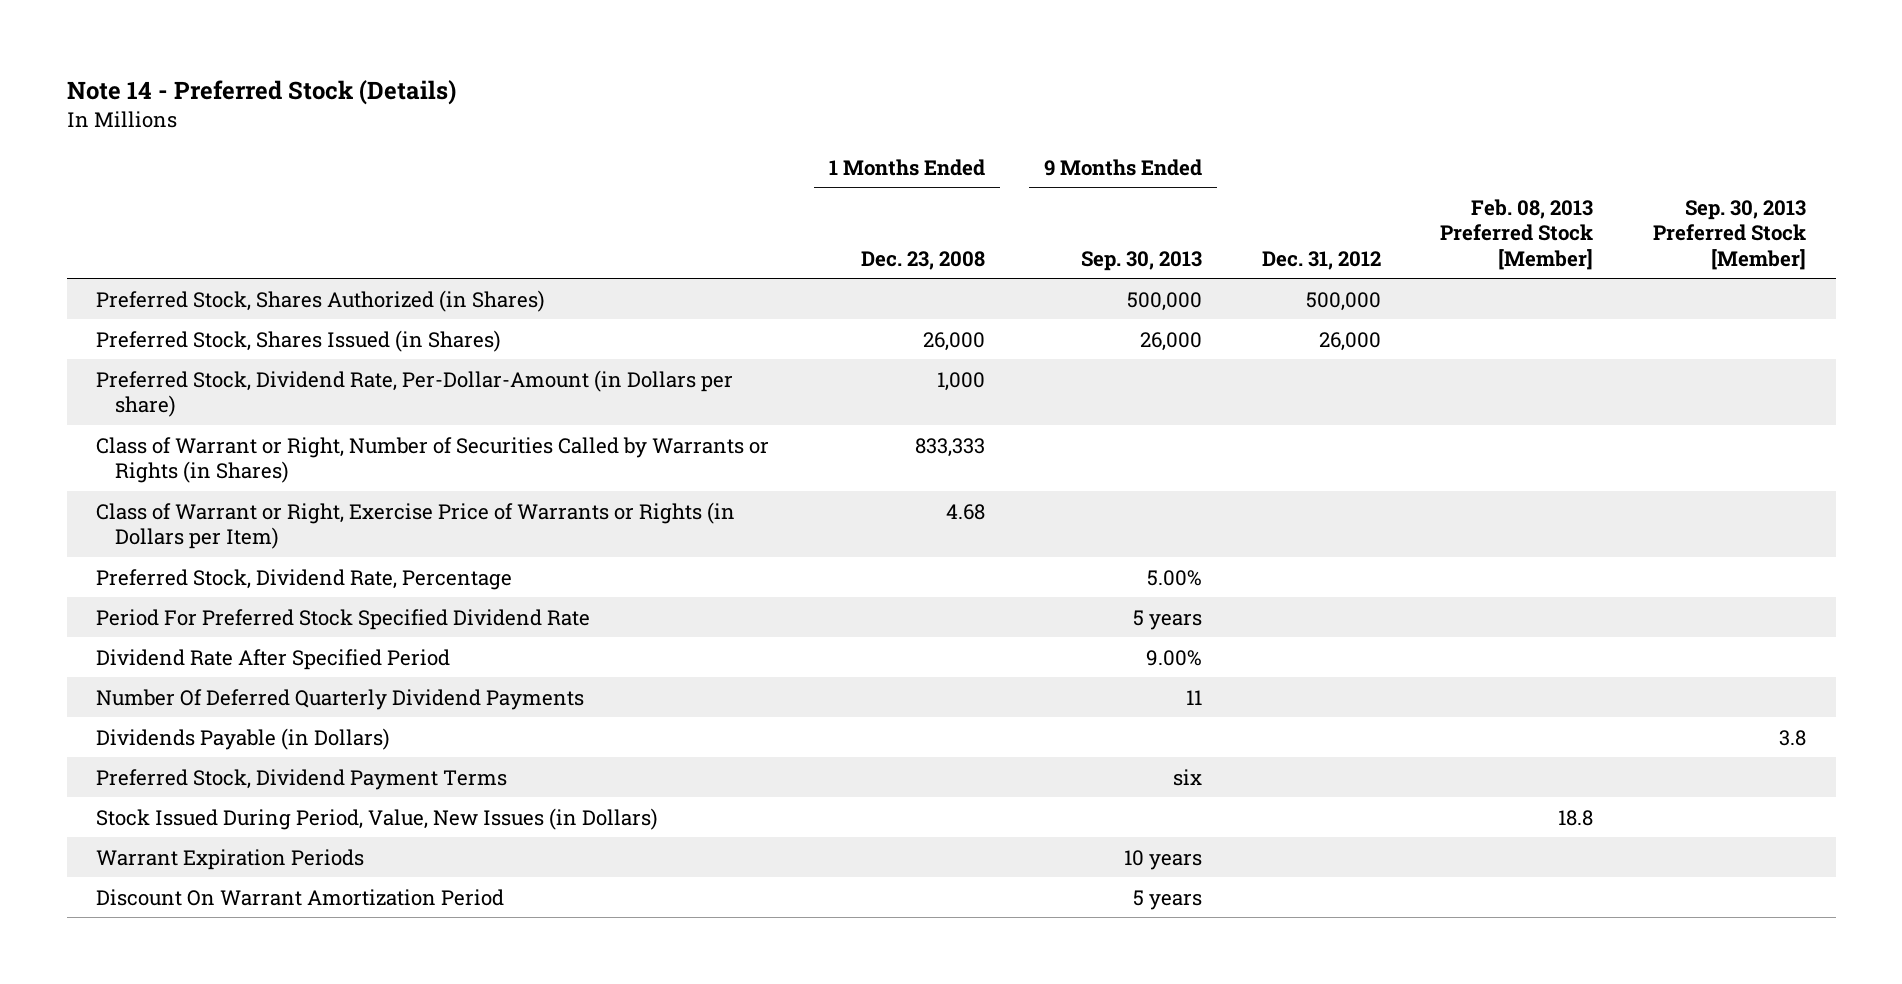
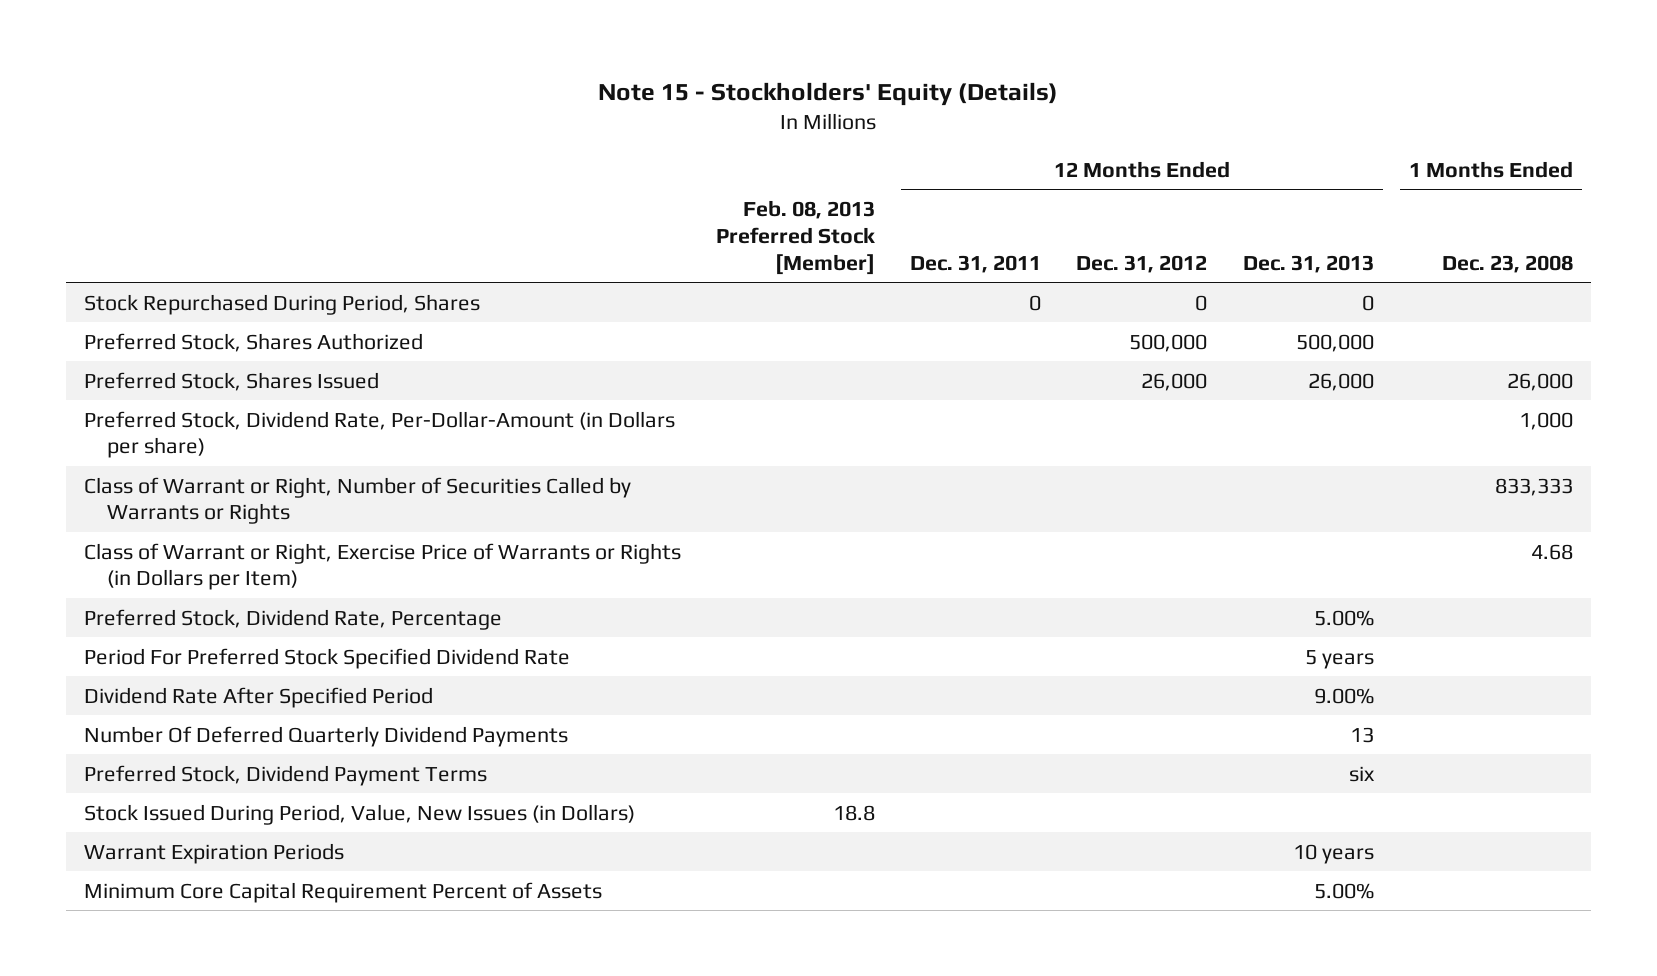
- Note 14 - Preferred Stock (Details)
+ Note 15 - Stockholders' Equity (Details)
- | 1 Months Ended Dec. 23, 2008 | 9 Months Ended Sep. 30, 2013 | Dec. 31, 2012 | Feb. 08, 2013 Preferred Stock [Member] | Sep. 30, 2013 Preferred Stock [Member]
+ | Feb. 08, 2013 Preferred Stock [Member] | 12 Months Ended Dec. 31, 2011 | 12 Months Ended Dec. 31, 2012 | 12 Months Ended Dec. 31, 2013 | 1 Months Ended Dec. 23, 2008
- Preferred Stock, Shares Authorized (in Shares) | | 500,000 | 500,000 | |
- Preferred Stock, Shares Issued (in Shares) | 26,000 | 26,000 | 26,000 | |
+ Stock Repurchased During Period, Shares | | 0 | 0 | 0 |
+ Preferred Stock, Shares Authorized | | | 500,000 | 500,000 |
+ Preferred Stock, Shares Issued | | | 26,000 | 26,000 | 26,000
- Class of Warrant or Right, Number of Securities Called by Warrants or Rights (in Shares) | 833,333 | | | |
+ Class of Warrant or Right, Number of Securities Called by Warrants or Rights | | | | | 833,333
- Dividends Payable (in Dollars) | | | | | 3.8
- Discount On Warrant Amortization Period | | 5 years | | |
+ Minimum Core Capital Requirement Percent of Assets | | | | 5.00% |

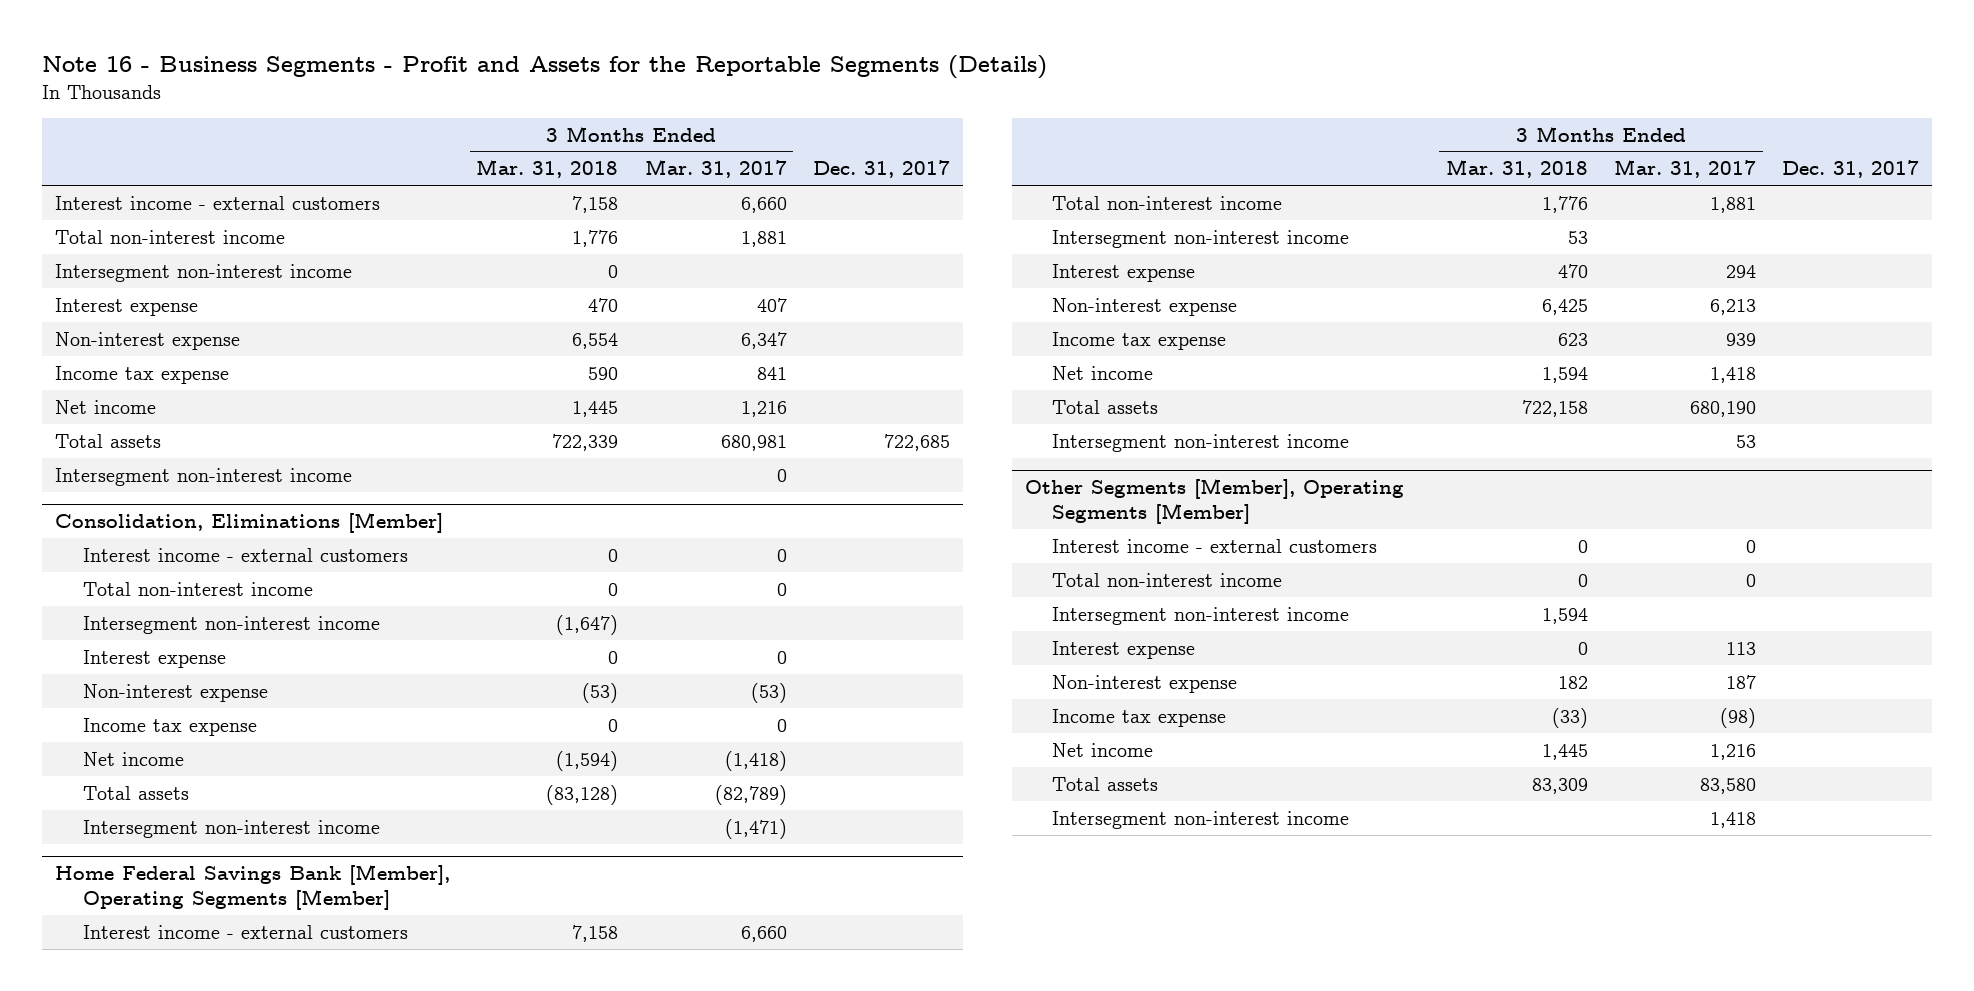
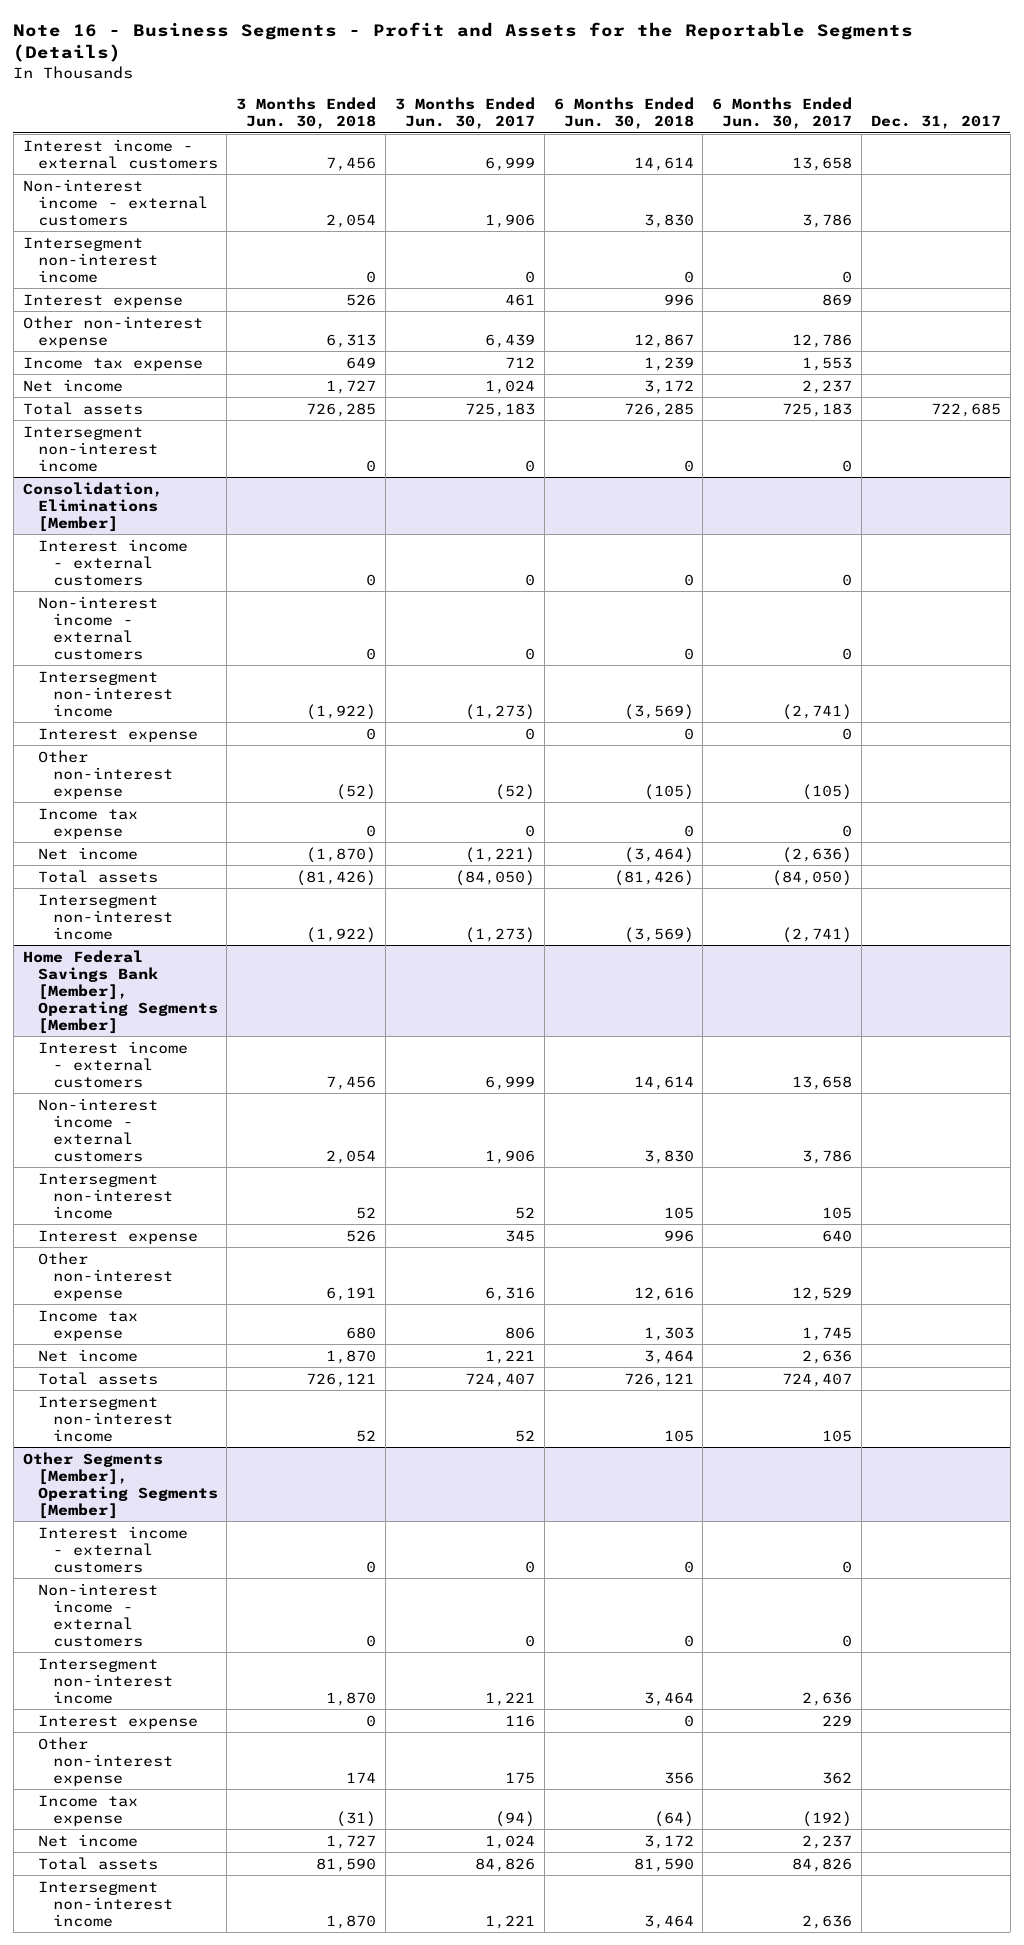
- | 3 Months Ended Mar. 31, 2018 | 3 Months Ended Mar. 31, 2017 | Dec. 31, 2017
+ | 3 Months Ended Jun. 30, 2018 | 3 Months Ended Jun. 30, 2017 | 6 Months Ended Jun. 30, 2018 | 6 Months Ended Jun. 30, 2017 | Dec. 31, 2017
- Total non-interest income | 1,776 | 1,881 |
+ Non-interest income - external customers | 2,054 | 1,906 | 3,830 | 3,786 |
- Non-interest expense | 6,554 | 6,347 |
+ Other non-interest expense | 6,313 | 6,439 | 12,867 | 12,786 |
@ Consolidation, Eliminations [Member]
- Total non-interest income | 0 | 0 |
+ Non-interest income - external customers | 0 | 0 | 0 | 0 |
- Non-interest expense | (53) | (53) |
+ Other non-interest expense | (52) | (52) | (105) | (105) |
@ Home Federal Savings Bank [Member], Operating Segments [Member]
- Total non-interest income | 1,776 | 1,881 |
+ Non-interest income - external customers | 2,054 | 1,906 | 3,830 | 3,786 |
- Non-interest expense | 6,425 | 6,213 |
+ Other non-interest expense | 6,191 | 6,316 | 12,616 | 12,529 |
@ Other Segments [Member], Operating Segments [Member]
- Total non-interest income | 0 | 0 |
+ Non-interest income - external customers | 0 | 0 | 0 | 0 |
- Non-interest expense | 182 | 187 |
+ Other non-interest expense | 174 | 175 | 356 | 362 |

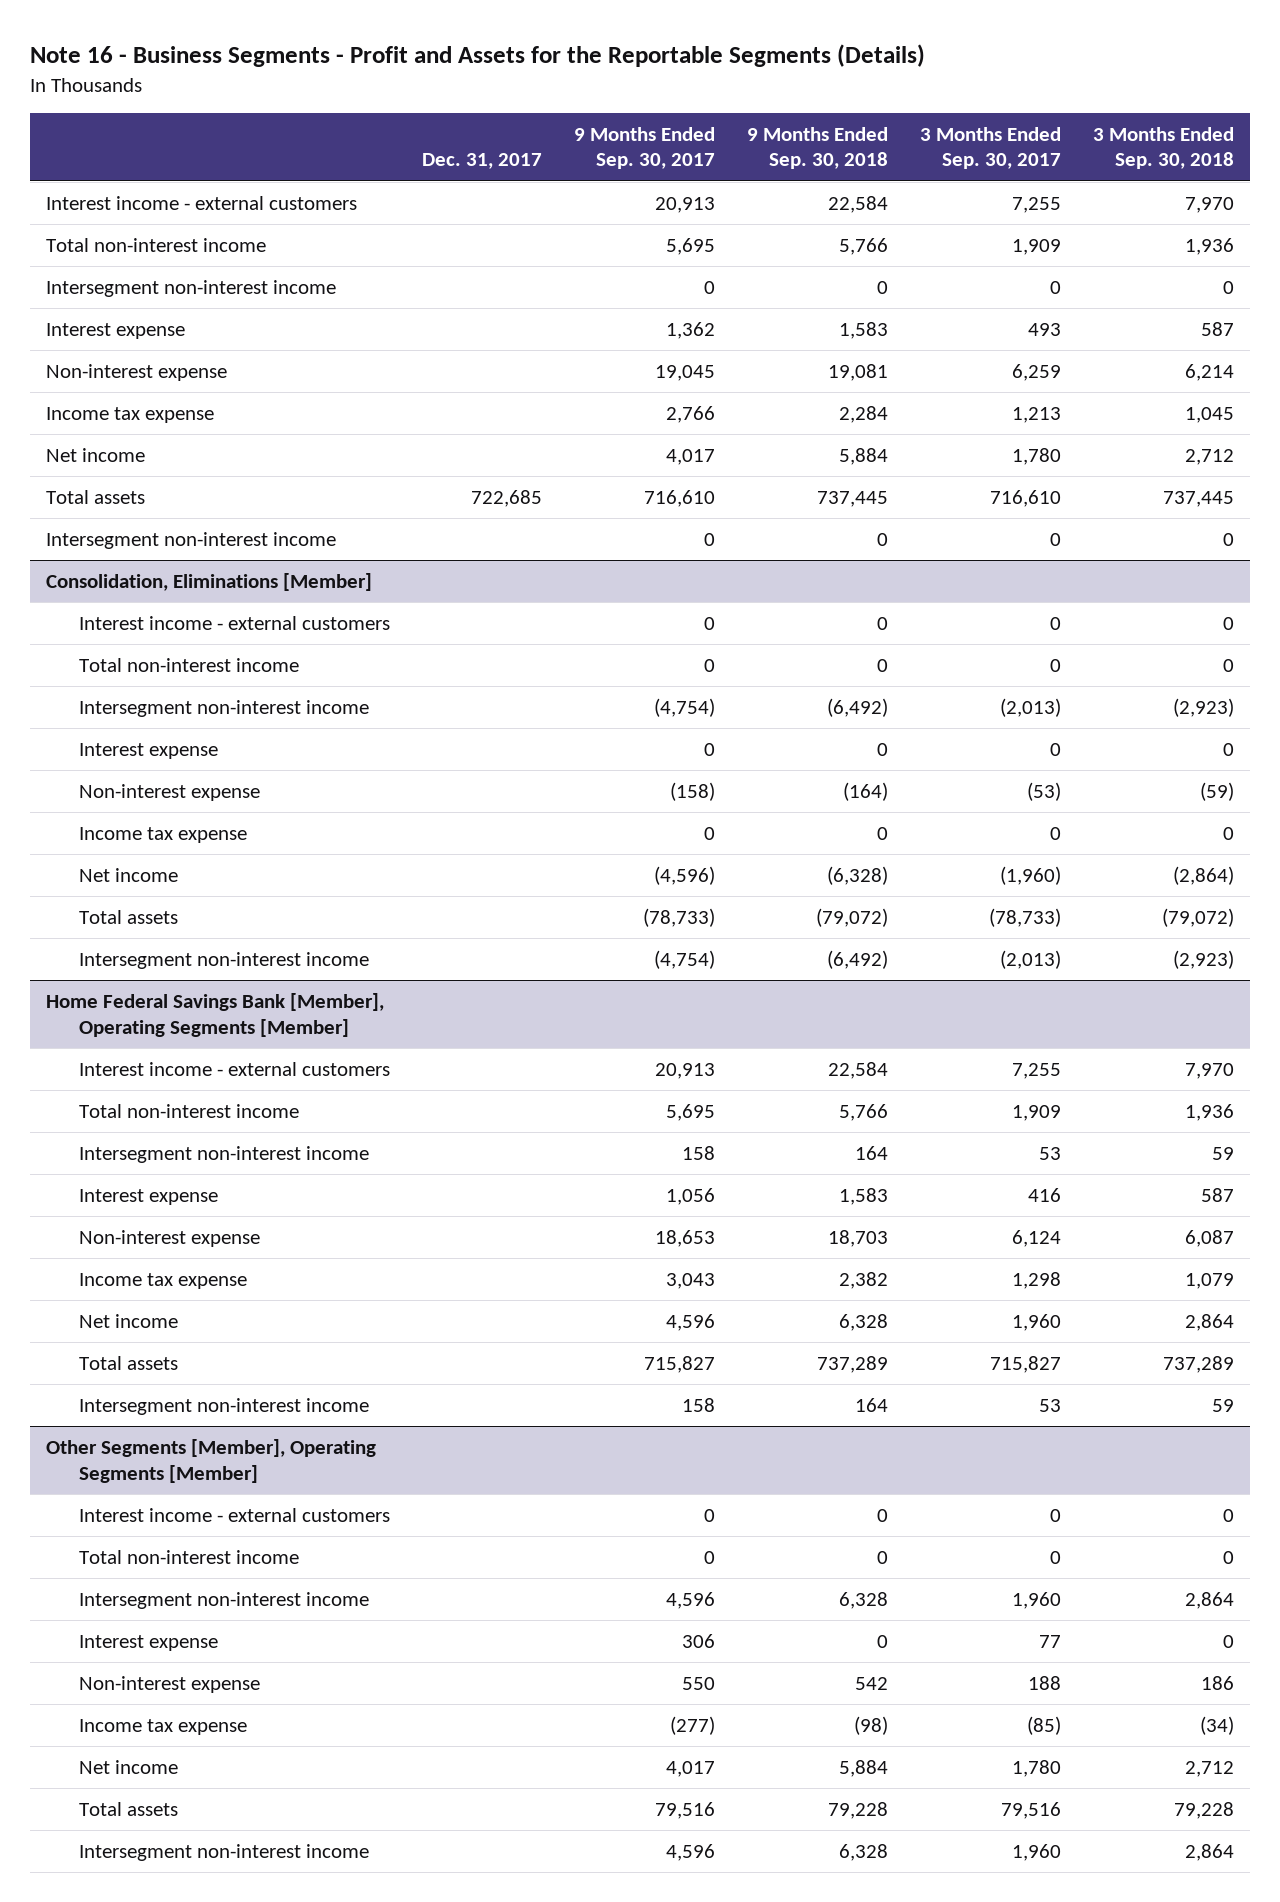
- | 3 Months Ended Jun. 30, 2018 | 3 Months Ended Jun. 30, 2017 | 6 Months Ended Jun. 30, 2018 | 6 Months Ended Jun. 30, 2017 | Dec. 31, 2017
+ | Dec. 31, 2017 | 9 Months Ended Sep. 30, 2017 | 9 Months Ended Sep. 30, 2018 | 3 Months Ended Sep. 30, 2017 | 3 Months Ended Sep. 30, 2018
- Non-interest income - external customers | 2,054 | 1,906 | 3,830 | 3,786 |
+ Total non-interest income | | 5,695 | 5,766 | 1,909 | 1,936
- Other non-interest expense | 6,313 | 6,439 | 12,867 | 12,786 |
+ Non-interest expense | | 19,045 | 19,081 | 6,259 | 6,214
@ Consolidation, Eliminations [Member]
- Non-interest income - external customers | 0 | 0 | 0 | 0 |
+ Total non-interest income | | 0 | 0 | 0 | 0
- Other non-interest expense | (52) | (52) | (105) | (105) |
+ Non-interest expense | | (158) | (164) | (53) | (59)
@ Home Federal Savings Bank [Member], Operating Segments [Member]
- Non-interest income - external customers | 2,054 | 1,906 | 3,830 | 3,786 |
+ Total non-interest income | | 5,695 | 5,766 | 1,909 | 1,936
- Other non-interest expense | 6,191 | 6,316 | 12,616 | 12,529 |
+ Non-interest expense | | 18,653 | 18,703 | 6,124 | 6,087
@ Other Segments [Member], Operating Segments [Member]
- Non-interest income - external customers | 0 | 0 | 0 | 0 |
+ Total non-interest income | | 0 | 0 | 0 | 0
- Other non-interest expense | 174 | 175 | 356 | 362 |
+ Non-interest expense | | 550 | 542 | 188 | 186

